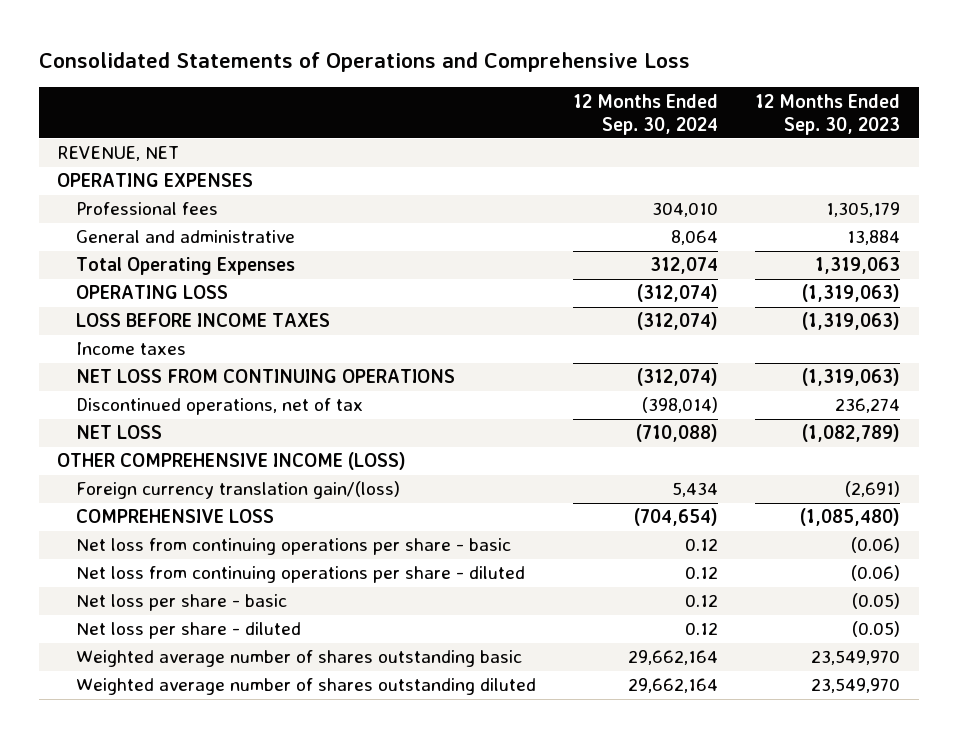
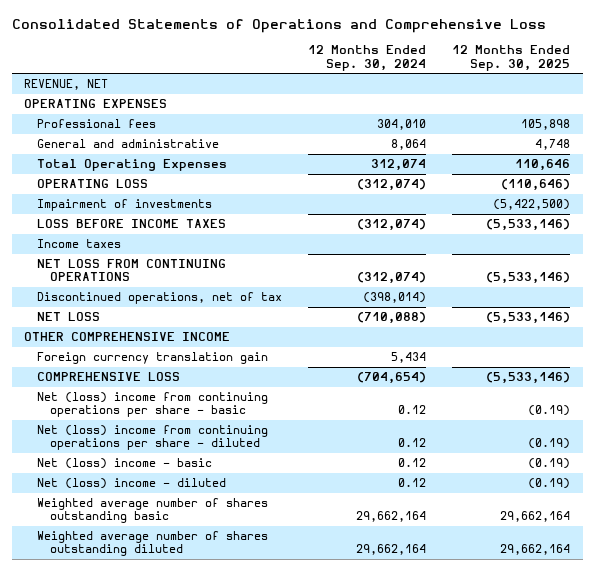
- | 12 Months Ended Sep. 30, 2024 | 12 Months Ended Sep. 30, 2023
+ | 12 Months Ended Sep. 30, 2024 | 12 Months Ended Sep. 30, 2025
+ Impairment of investments | | (5,422,500)
- OTHER COMPREHENSIVE INCOME (LOSS)
- Foreign currency translation gain/(loss) | 5,434 | (2,691)
+ OTHER COMPREHENSIVE INCOME
+ Foreign currency translation gain | 5,434 |
- Net loss from continuing operations per share - basic | 0.12 | (0.06)
- Net loss from continuing operations per share - diluted | 0.12 | (0.06)
- Net loss per share - basic | 0.12 | (0.05)
- Net loss per share - diluted | 0.12 | (0.05)
+ Net (loss) income from continuing operations per share - basic | 0.12 | (0.19)
+ Net (loss) income from continuing operations per share - diluted | 0.12 | (0.19)
+ Net (loss) income - basic | 0.12 | (0.19)
+ Net (loss) income - diluted | 0.12 | (0.19)

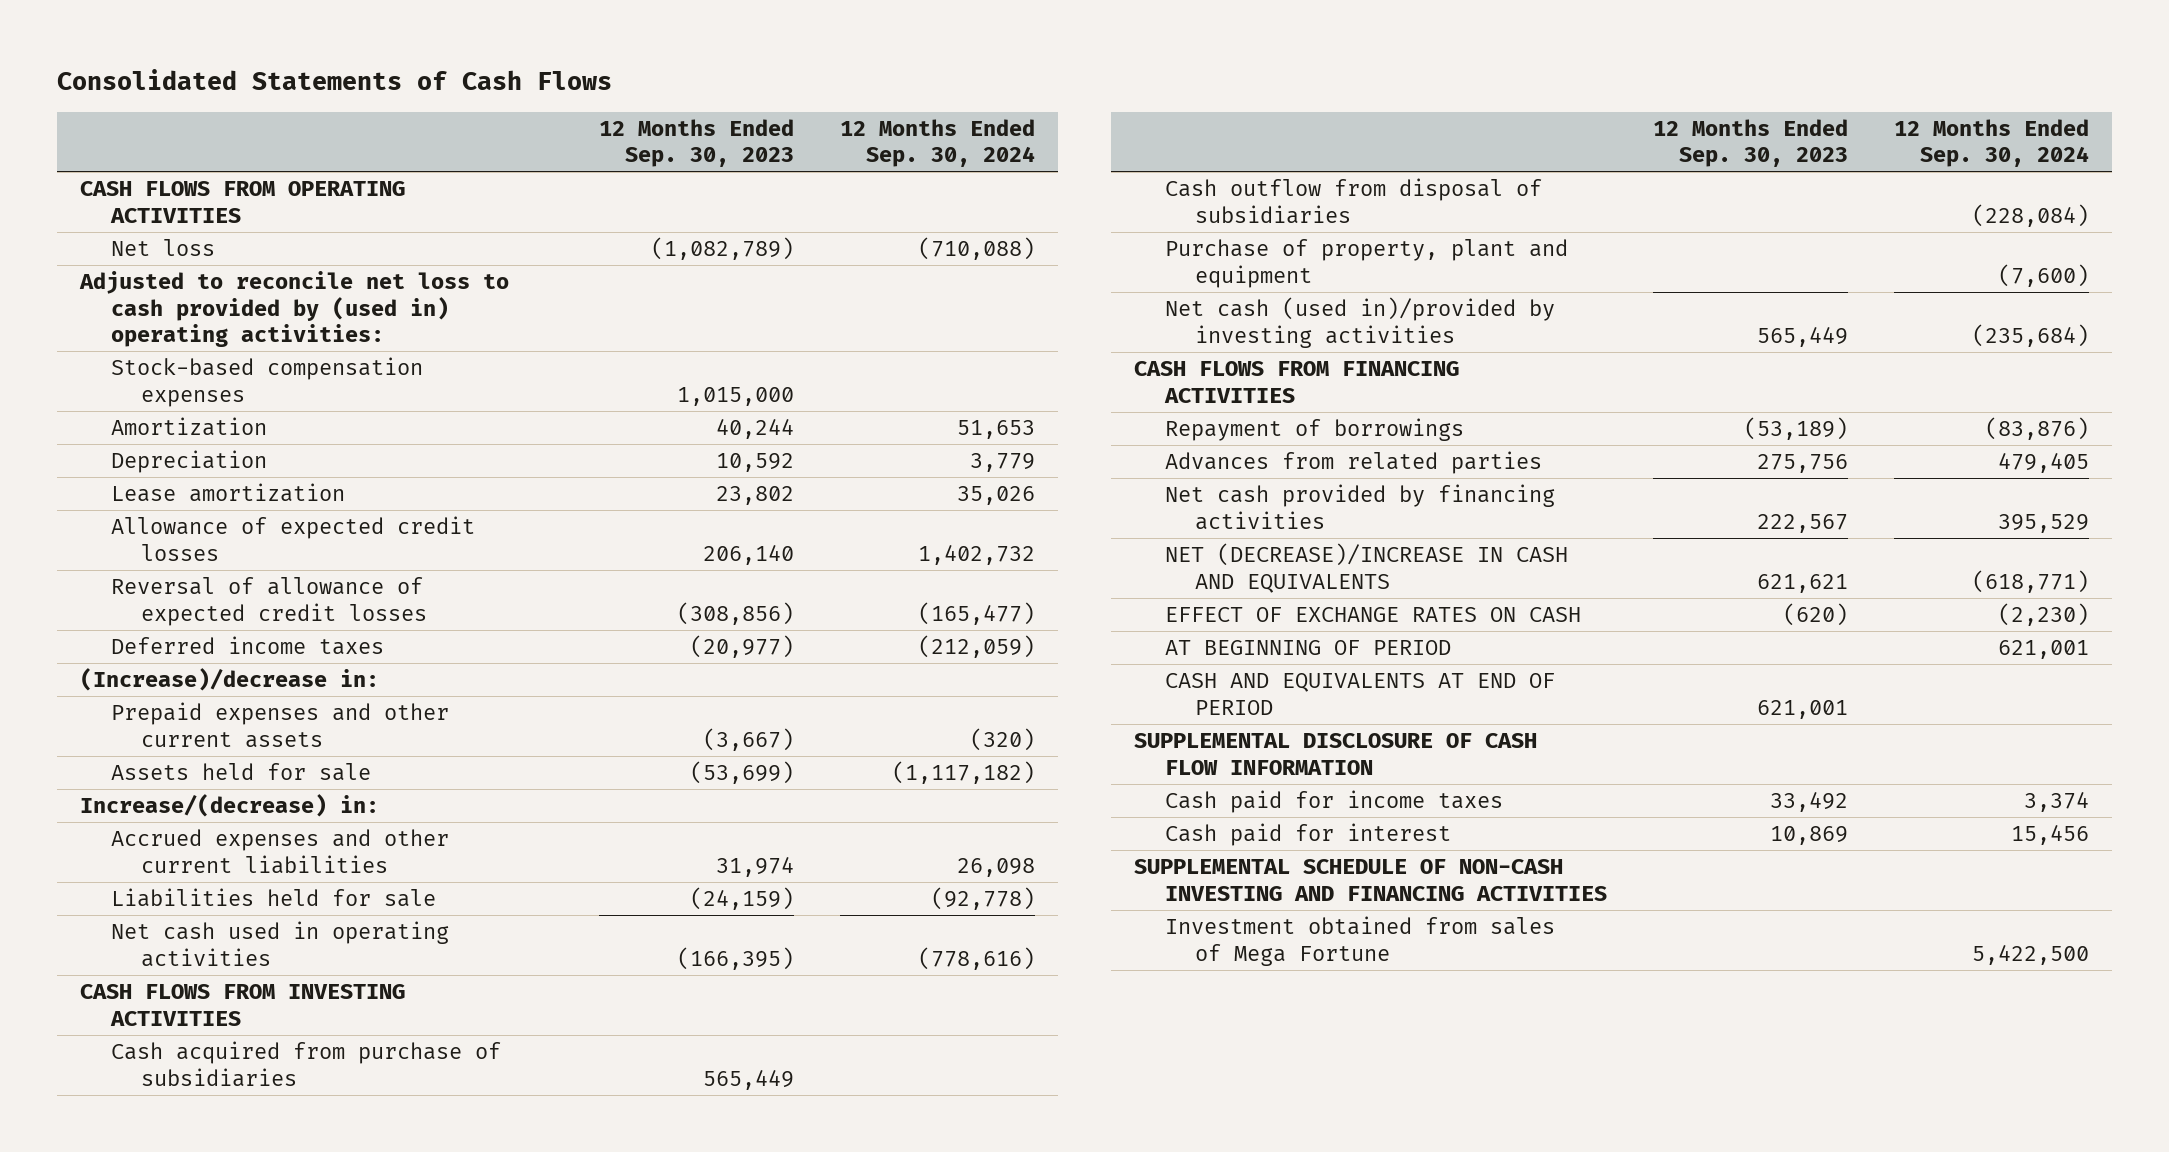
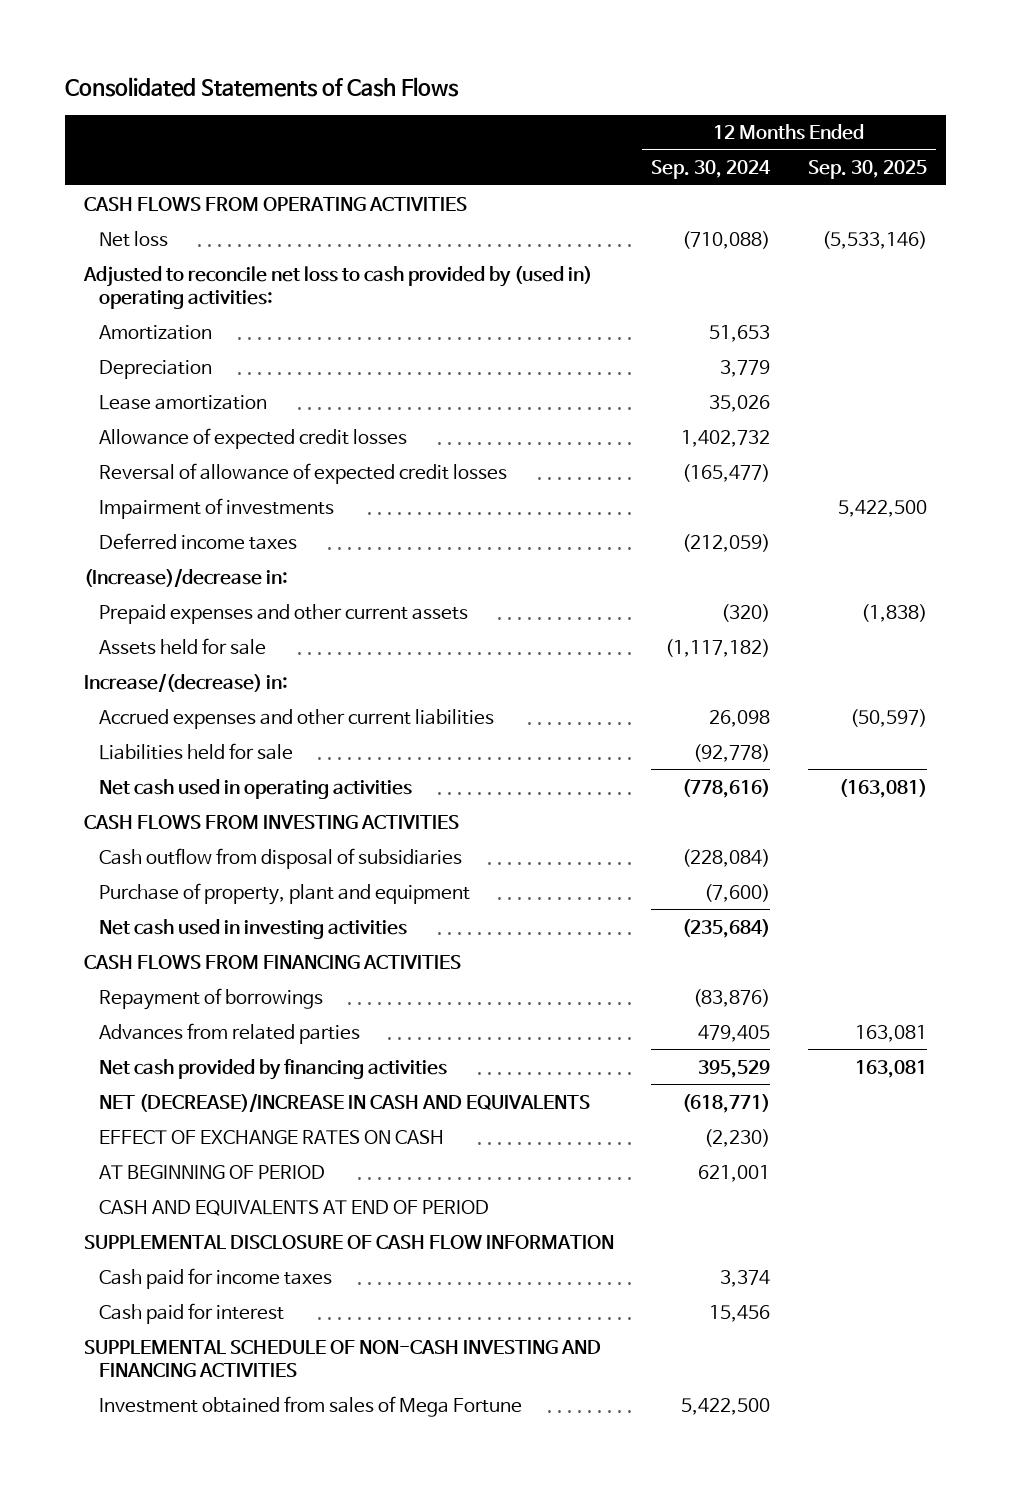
- | 12 Months Ended Sep. 30, 2023 | 12 Months Ended Sep. 30, 2024
+ | 12 Months Ended Sep. 30, 2024 | 12 Months Ended Sep. 30, 2025
- Stock-based compensation expenses | 1,015,000 |
+ Impairment of investments | | 5,422,500
- Cash acquired from purchase of subsidiaries | 565,449 |
- Net cash (used in)/provided by investing activities | 565,449 | (235,684)
+ Net cash used in investing activities | (235,684) |

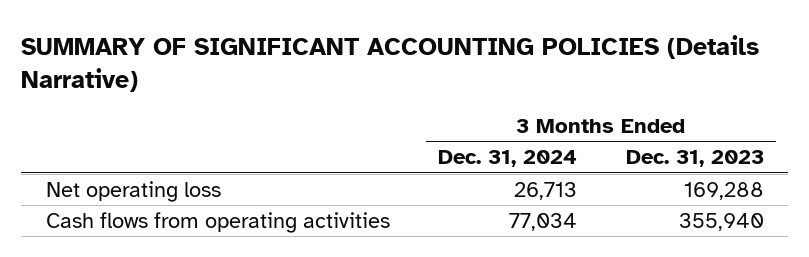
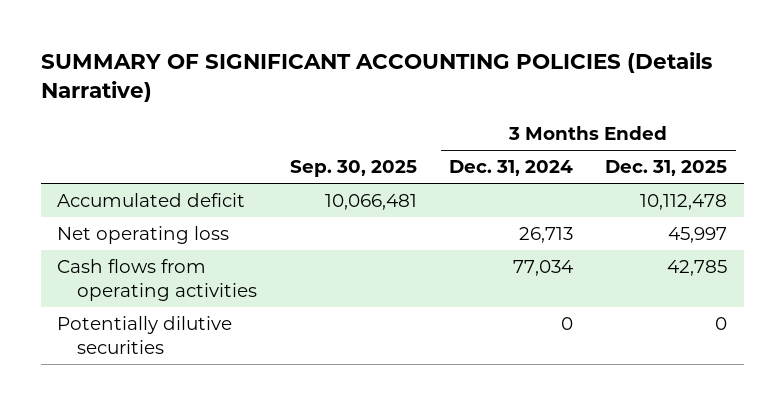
- | 3 Months Ended Dec. 31, 2024 | 3 Months Ended Dec. 31, 2023
+ | Sep. 30, 2025 | 3 Months Ended Dec. 31, 2024 | 3 Months Ended Dec. 31, 2025
+ Accumulated deficit | 10,066,481 | | 10,112,478
+ Potentially dilutive securities | | 0 | 0

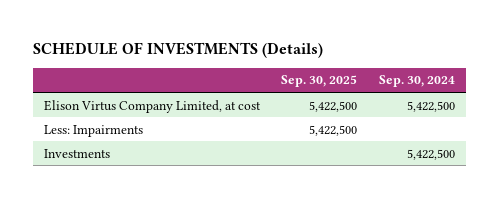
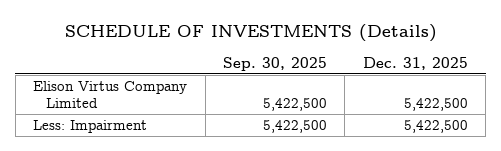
- | Sep. 30, 2025 | Sep. 30, 2024
+ | Sep. 30, 2025 | Dec. 31, 2025
- Elison Virtus Company Limited, at cost | 5,422,500 | 5,422,500
- Less: Impairments | 5,422,500 |
- Investments | | 5,422,500
+ Elison Virtus Company Limited | 5,422,500 | 5,422,500
+ Less: Impairment | 5,422,500 | 5,422,500

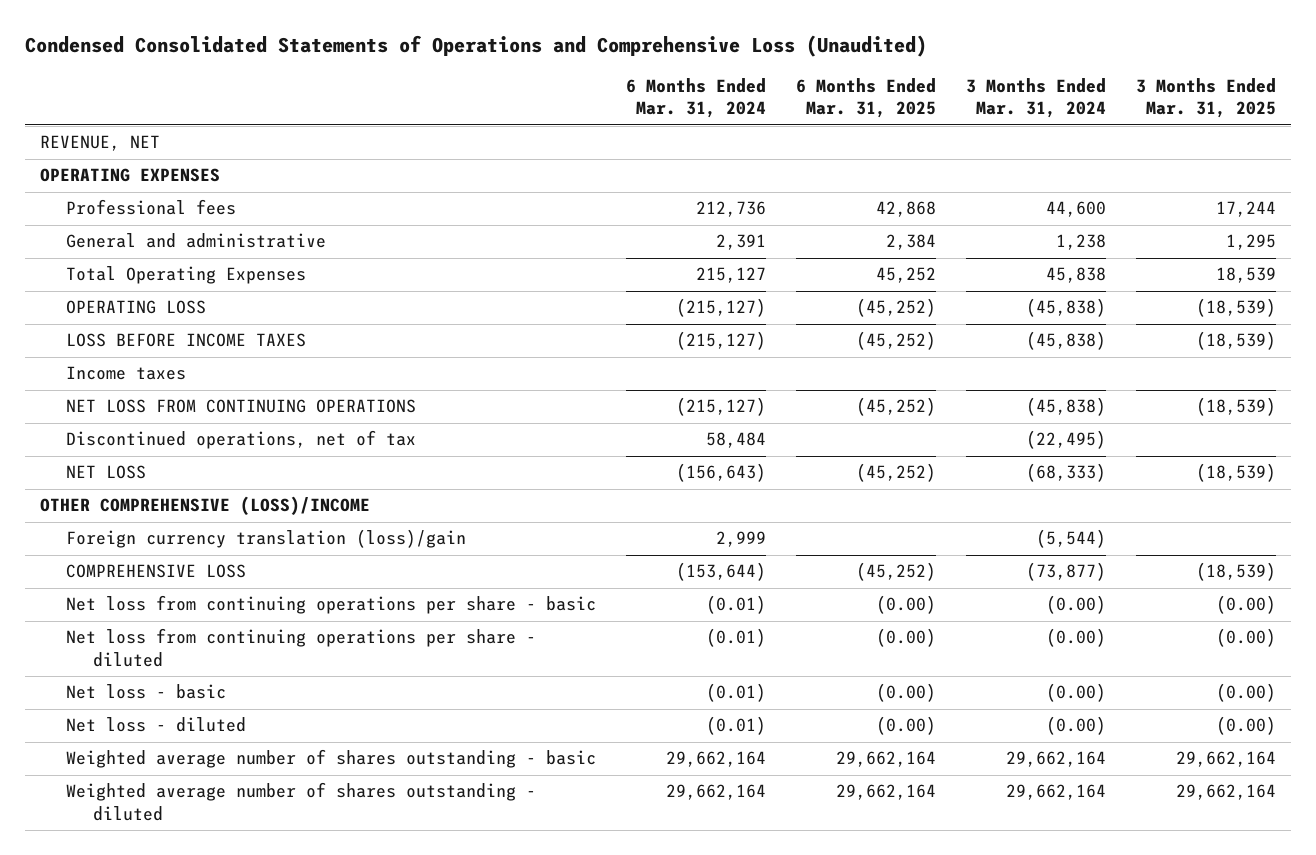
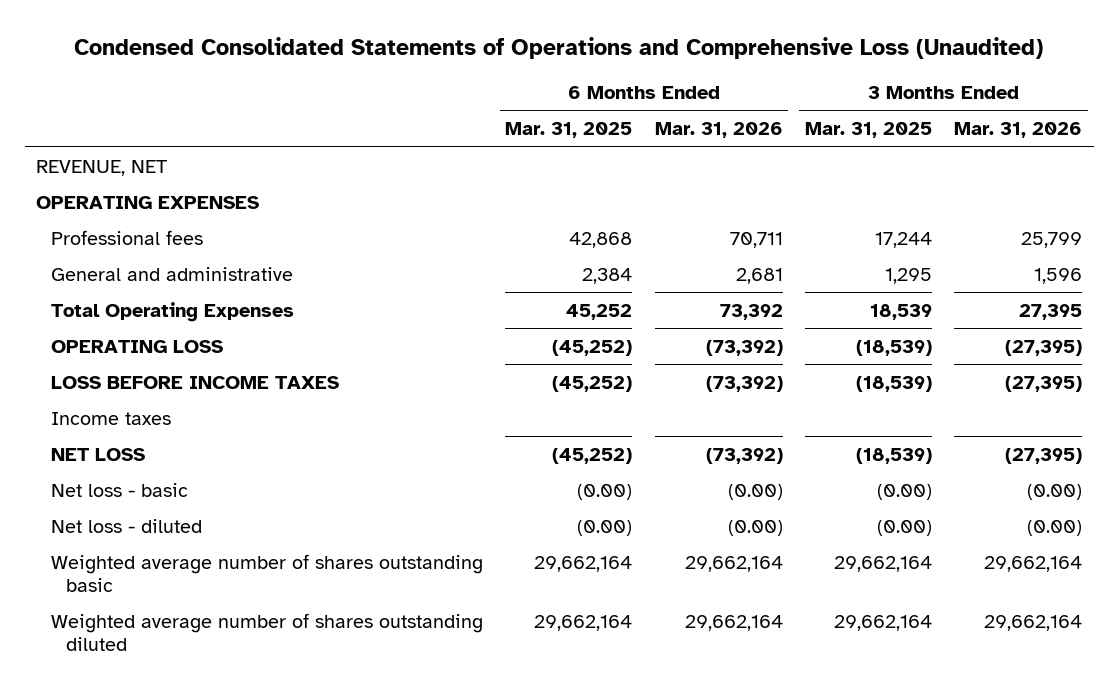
- | 6 Months Ended Mar. 31, 2024 | 6 Months Ended Mar. 31, 2025 | 3 Months Ended Mar. 31, 2024 | 3 Months Ended Mar. 31, 2025
+ | 6 Months Ended Mar. 31, 2025 | 6 Months Ended Mar. 31, 2026 | 3 Months Ended Mar. 31, 2025 | 3 Months Ended Mar. 31, 2026
- NET LOSS FROM CONTINUING OPERATIONS | (215,127) | (45,252) | (45,838) | (18,539)
- Discontinued operations, net of tax | 58,484 | | (22,495) |
- OTHER COMPREHENSIVE (LOSS)/INCOME
- Foreign currency translation (loss)/gain | 2,999 | | (5,544) |
- COMPREHENSIVE LOSS | (153,644) | (45,252) | (73,877) | (18,539)
- Net loss from continuing operations per share - basic | (0.01) | (0.00) | (0.00) | (0.00)
- Net loss from continuing operations per share - diluted | (0.01) | (0.00) | (0.00) | (0.00)
- Weighted average number of shares outstanding - basic | 29,662,164 | 29,662,164 | 29,662,164 | 29,662,164
- Weighted average number of shares outstanding - diluted | 29,662,164 | 29,662,164 | 29,662,164 | 29,662,164
+ Weighted average number of shares outstanding basic | 29,662,164 | 29,662,164 | 29,662,164 | 29,662,164
+ Weighted average number of shares outstanding diluted | 29,662,164 | 29,662,164 | 29,662,164 | 29,662,164

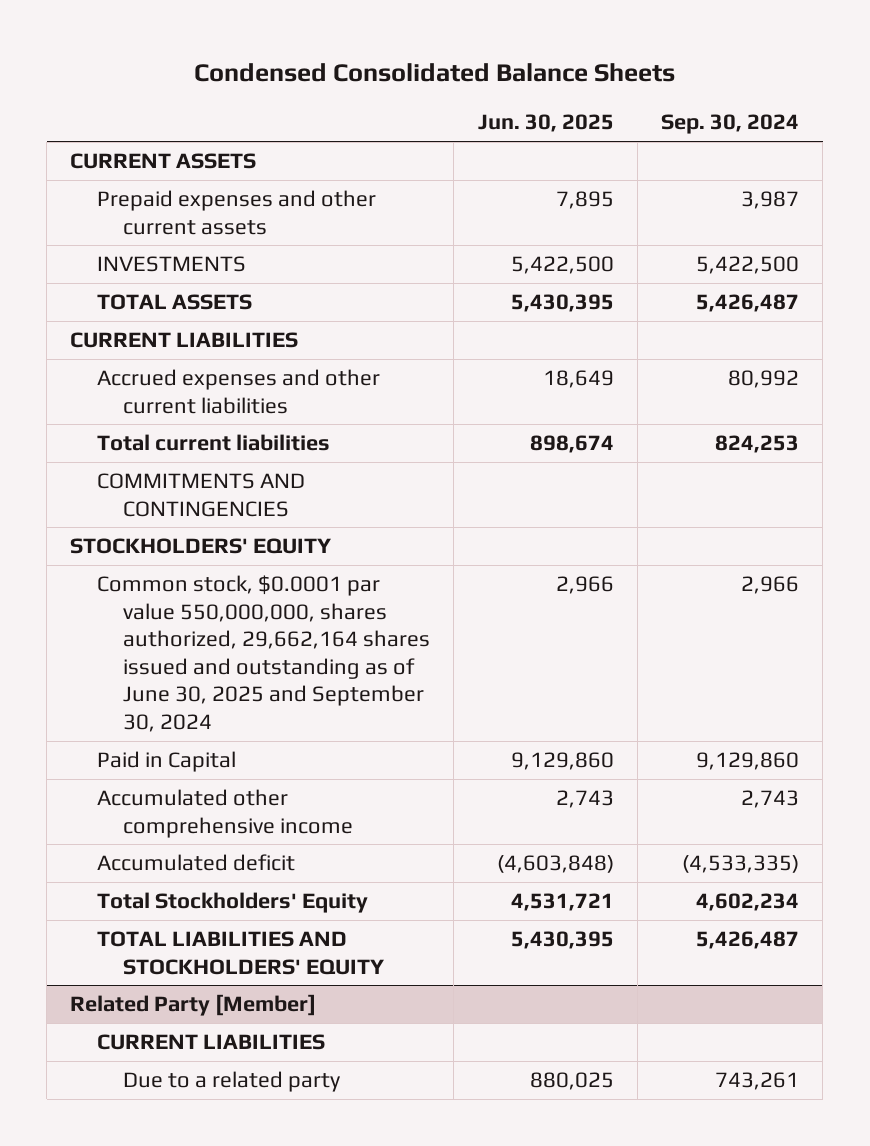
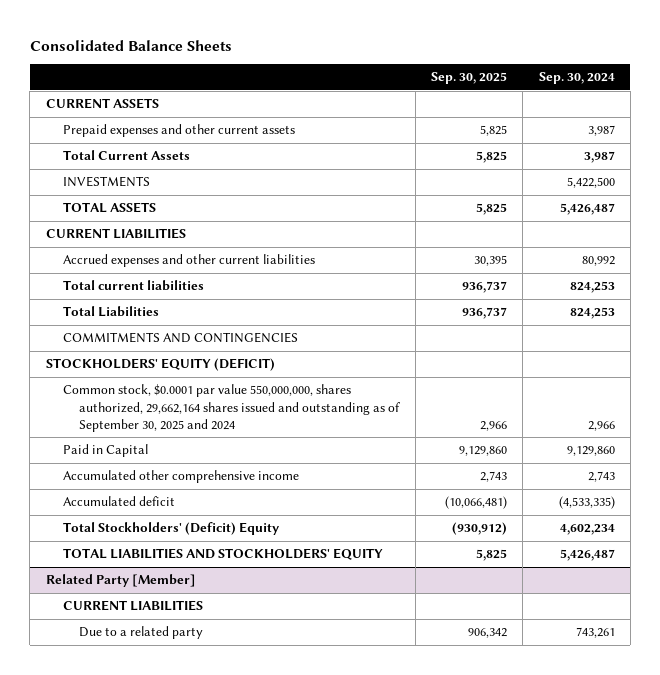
- Condensed Consolidated Balance Sheets
+ Consolidated Balance Sheets
- | Jun. 30, 2025 | Sep. 30, 2024
+ | Sep. 30, 2025 | Sep. 30, 2024
+ Total Current Assets | 5,825 | 3,987
+ Total Liabilities | 936,737 | 824,253
- STOCKHOLDERS' EQUITY
- Common stock, $0.0001 par value 550,000,000, shares authorized, 29,662,164 shares issued and outstanding as of June 30, 2025 and September 30, 2024 | 2,966 | 2,966
+ STOCKHOLDERS' EQUITY (DEFICIT)
+ Common stock, $0.0001 par value 550,000,000, shares authorized, 29,662,164 shares issued and outstanding as of September 30, 2025 and 2024 | 2,966 | 2,966
- Total Stockholders' Equity | 4,531,721 | 4,602,234
+ Total Stockholders' (Deficit) Equity | (930,912) | 4,602,234

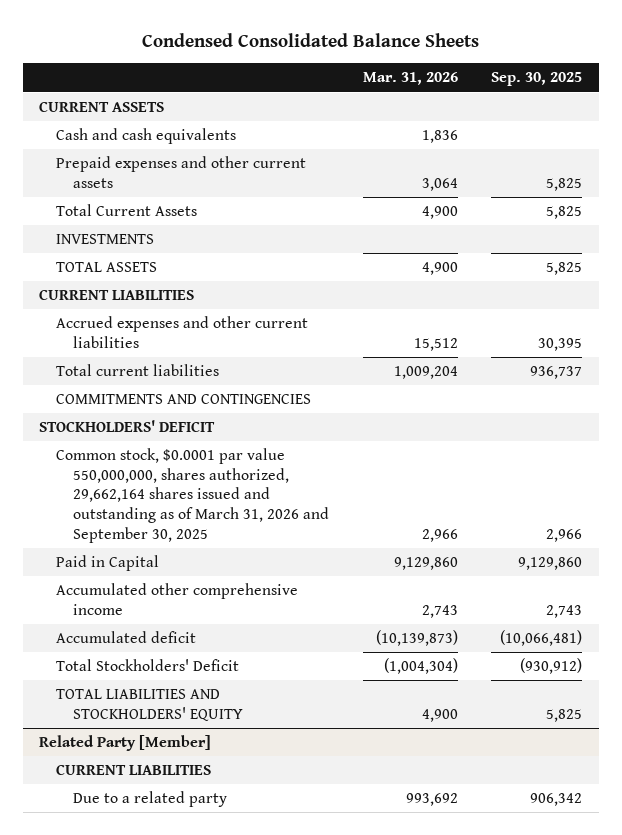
- Consolidated Balance Sheets
+ Condensed Consolidated Balance Sheets
- | Sep. 30, 2025 | Sep. 30, 2024
+ | Mar. 31, 2026 | Sep. 30, 2025
+ Cash and cash equivalents | 1,836 |
- Total Liabilities | 936,737 | 824,253
- STOCKHOLDERS' EQUITY (DEFICIT)
- Common stock, $0.0001 par value 550,000,000, shares authorized, 29,662,164 shares issued and outstanding as of September 30, 2025 and 2024 | 2,966 | 2,966
+ STOCKHOLDERS' DEFICIT
+ Common stock, $0.0001 par value 550,000,000, shares authorized, 29,662,164 shares issued and outstanding as of March 31, 2026 and September 30, 2025 | 2,966 | 2,966
- Total Stockholders' (Deficit) Equity | (930,912) | 4,602,234
+ Total Stockholders' Deficit | (1,004,304) | (930,912)

